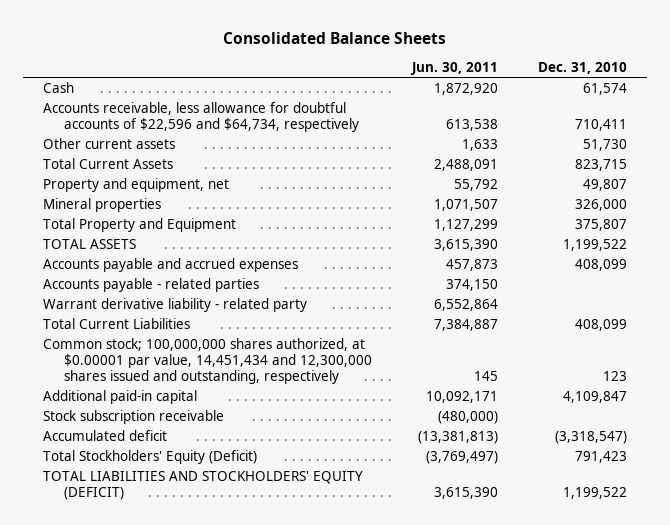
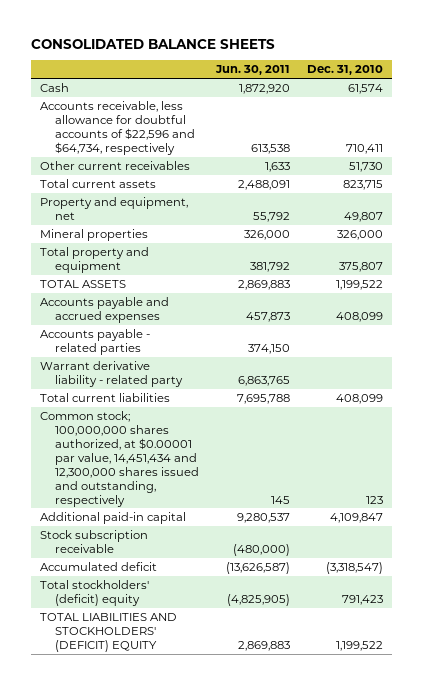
- Consolidated Balance Sheets
+ CONSOLIDATED BALANCE SHEETS
- Other current assets | 1,633 | 51,730
- Total Current Assets | 2,488,091 | 823,715
+ Other current receivables | 1,633 | 51,730
+ Total current assets | 2,488,091 | 823,715
- Mineral properties | 1,071,507 | 326,000
- Total Property and Equipment | 1,127,299 | 375,807
- TOTAL ASSETS | 3,615,390 | 1,199,522
+ Mineral properties | 326,000 | 326,000
+ Total property and equipment | 381,792 | 375,807
+ TOTAL ASSETS | 2,869,883 | 1,199,522
- Warrant derivative liability - related party | 6,552,864 |
- Total Current Liabilities | 7,384,887 | 408,099
+ Warrant derivative liability - related party | 6,863,765 |
+ Total current liabilities | 7,695,788 | 408,099
- Additional paid-in capital | 10,092,171 | 4,109,847
+ Additional paid-in capital | 9,280,537 | 4,109,847
- Accumulated deficit | (13,381,813) | (3,318,547)
- Total Stockholders' Equity (Deficit) | (3,769,497) | 791,423
- TOTAL LIABILITIES AND STOCKHOLDERS' EQUITY (DEFICIT) | 3,615,390 | 1,199,522
+ Accumulated deficit | (13,626,587) | (3,318,547)
+ Total stockholders' (deficit) equity | (4,825,905) | 791,423
+ TOTAL LIABILITIES AND STOCKHOLDERS' (DEFICIT) EQUITY | 2,869,883 | 1,199,522

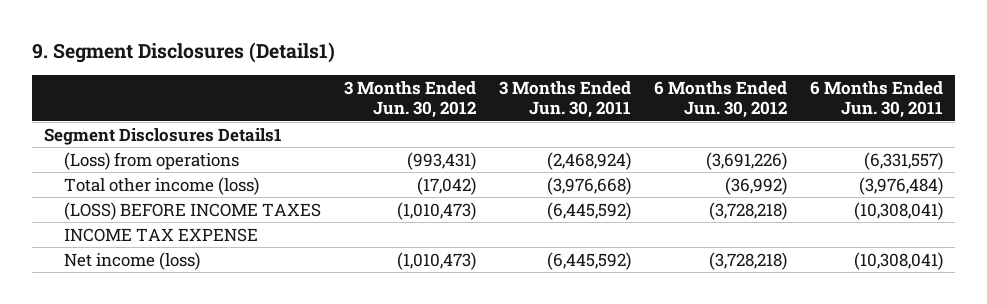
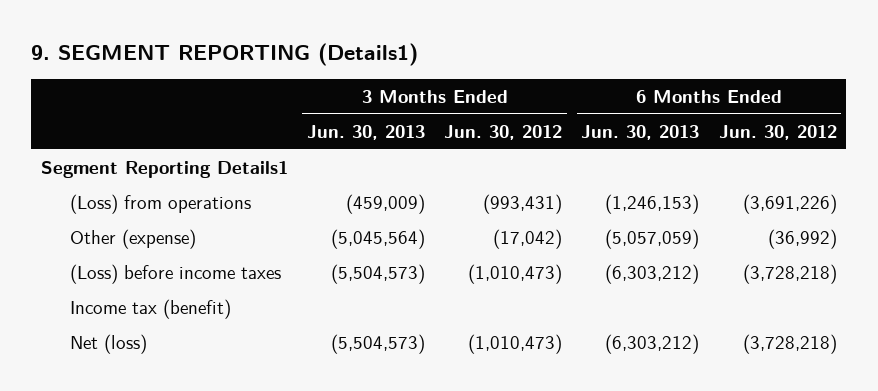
- 9. Segment Disclosures (Details1)
+ 9. SEGMENT REPORTING (Details1)
- | 3 Months Ended Jun. 30, 2012 | 3 Months Ended Jun. 30, 2011 | 6 Months Ended Jun. 30, 2012 | 6 Months Ended Jun. 30, 2011
+ | 3 Months Ended Jun. 30, 2013 | 3 Months Ended Jun. 30, 2012 | 6 Months Ended Jun. 30, 2013 | 6 Months Ended Jun. 30, 2012
- Segment Disclosures Details1
+ Segment Reporting Details1
- Total other income (loss) | (17,042) | (3,976,668) | (36,992) | (3,976,484)
- (LOSS) BEFORE INCOME TAXES | (1,010,473) | (6,445,592) | (3,728,218) | (10,308,041)
- INCOME TAX EXPENSE
- Net income (loss) | (1,010,473) | (6,445,592) | (3,728,218) | (10,308,041)
+ Other (expense) | (5,045,564) | (17,042) | (5,057,059) | (36,992)
+ (Loss) before income taxes | (5,504,573) | (1,010,473) | (6,303,212) | (3,728,218)
+ Income tax (benefit)
+ Net (loss) | (5,504,573) | (1,010,473) | (6,303,212) | (3,728,218)

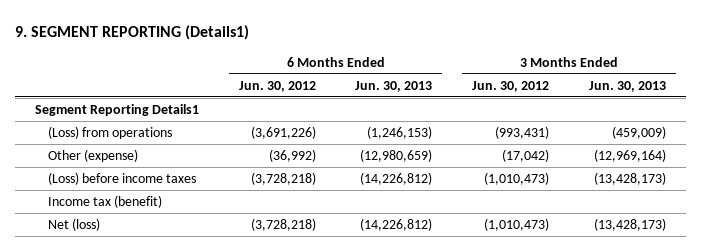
- | 3 Months Ended Jun. 30, 2013 | 3 Months Ended Jun. 30, 2012 | 6 Months Ended Jun. 30, 2013 | 6 Months Ended Jun. 30, 2012
+ | 6 Months Ended Jun. 30, 2012 | 6 Months Ended Jun. 30, 2013 | 3 Months Ended Jun. 30, 2012 | 3 Months Ended Jun. 30, 2013
- Other (expense) | (5,045,564) | (17,042) | (5,057,059) | (36,992)
- (Loss) before income taxes | (5,504,573) | (1,010,473) | (6,303,212) | (3,728,218)
+ Other (expense) | (36,992) | (12,980,659) | (17,042) | (12,969,164)
+ (Loss) before income taxes | (3,728,218) | (14,226,812) | (1,010,473) | (13,428,173)
- Net (loss) | (5,504,573) | (1,010,473) | (6,303,212) | (3,728,218)
+ Net (loss) | (3,728,218) | (14,226,812) | (1,010,473) | (13,428,173)

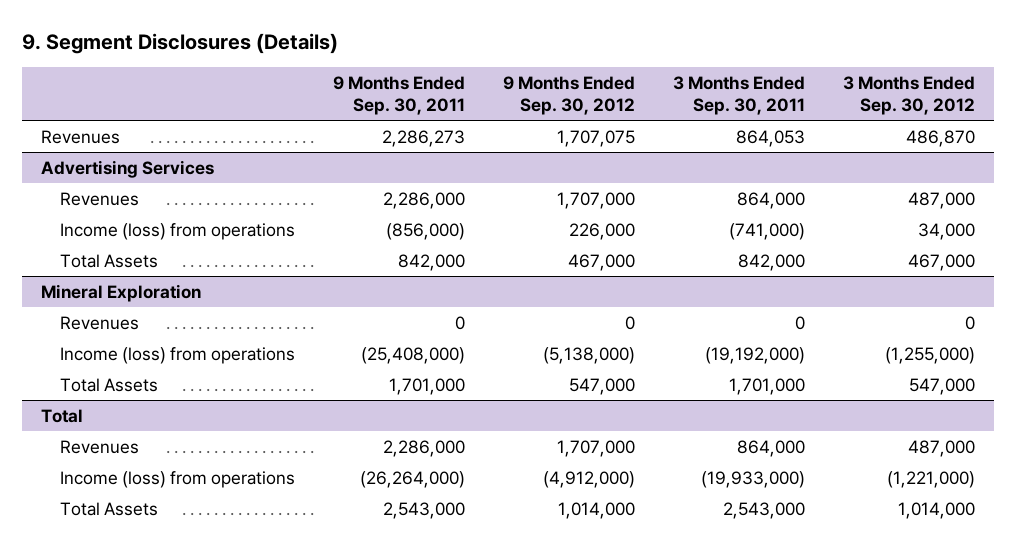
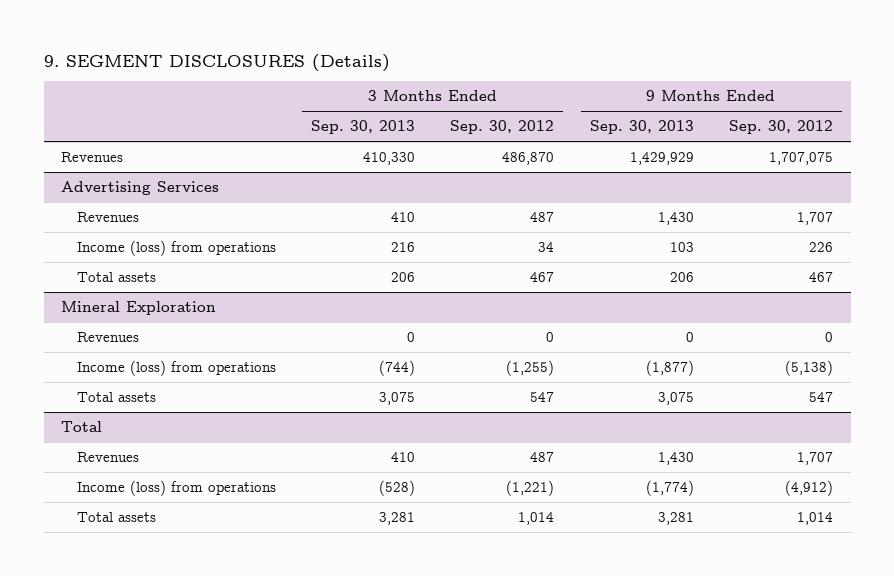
- 9. Segment Disclosures (Details)
+ 9. SEGMENT DISCLOSURES (Details)
- | 9 Months Ended Sep. 30, 2011 | 9 Months Ended Sep. 30, 2012 | 3 Months Ended Sep. 30, 2011 | 3 Months Ended Sep. 30, 2012
+ | 3 Months Ended Sep. 30, 2013 | 3 Months Ended Sep. 30, 2012 | 9 Months Ended Sep. 30, 2013 | 9 Months Ended Sep. 30, 2012
@ Advertising Services
- Revenues | 2,286,000 | 1,707,000 | 864,000 | 487,000
- Income (loss) from operations | (856,000) | 226,000 | (741,000) | 34,000
- Total Assets | 842,000 | 467,000 | 842,000 | 467,000
+ Revenues | 410 | 487 | 1,430 | 1,707
+ Income (loss) from operations | 216 | 34 | 103 | 226
+ Total assets | 206 | 467 | 206 | 467
@ Mineral Exploration
- Income (loss) from operations | (25,408,000) | (5,138,000) | (19,192,000) | (1,255,000)
- Total Assets | 1,701,000 | 547,000 | 1,701,000 | 547,000
+ Income (loss) from operations | (744) | (1,255) | (1,877) | (5,138)
+ Total assets | 3,075 | 547 | 3,075 | 547
@ Total
- Revenues | 2,286,000 | 1,707,000 | 864,000 | 487,000
- Income (loss) from operations | (26,264,000) | (4,912,000) | (19,933,000) | (1,221,000)
- Total Assets | 2,543,000 | 1,014,000 | 2,543,000 | 1,014,000
+ Revenues | 410 | 487 | 1,430 | 1,707
+ Income (loss) from operations | (528) | (1,221) | (1,774) | (4,912)
+ Total assets | 3,281 | 1,014 | 3,281 | 1,014

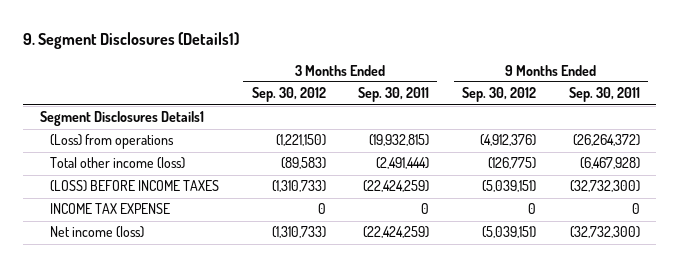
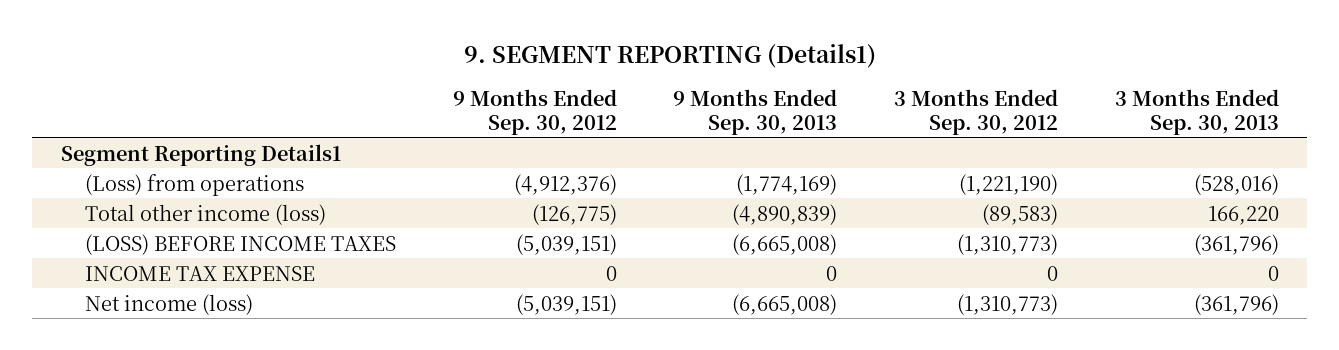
- 9. Segment Disclosures (Details1)
+ 9. SEGMENT REPORTING (Details1)
- | 3 Months Ended Sep. 30, 2012 | 3 Months Ended Sep. 30, 2011 | 9 Months Ended Sep. 30, 2012 | 9 Months Ended Sep. 30, 2011
+ | 9 Months Ended Sep. 30, 2012 | 9 Months Ended Sep. 30, 2013 | 3 Months Ended Sep. 30, 2012 | 3 Months Ended Sep. 30, 2013
- Segment Disclosures Details1
- (Loss) from operations | (1,221,150) | (19,932,815) | (4,912,376) | (26,264,372)
+ Segment Reporting Details1
+ (Loss) from operations | (4,912,376) | (1,774,169) | (1,221,190) | (528,016)
- (LOSS) BEFORE INCOME TAXES | (1,310,733) | (22,424,259) | (5,039,151) | (32,732,300)
+ (LOSS) BEFORE INCOME TAXES | (5,039,151) | (6,665,008) | (1,310,773) | (361,796)
- Net income (loss) | (1,310,733) | (22,424,259) | (5,039,151) | (32,732,300)
+ Net income (loss) | (5,039,151) | (6,665,008) | (1,310,773) | (361,796)

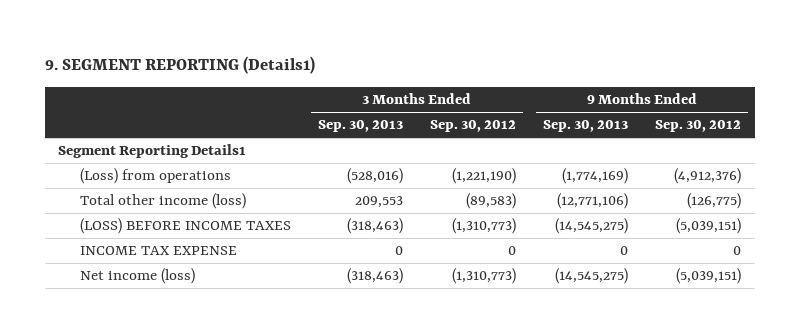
- | 9 Months Ended Sep. 30, 2012 | 9 Months Ended Sep. 30, 2013 | 3 Months Ended Sep. 30, 2012 | 3 Months Ended Sep. 30, 2013
+ | 3 Months Ended Sep. 30, 2013 | 3 Months Ended Sep. 30, 2012 | 9 Months Ended Sep. 30, 2013 | 9 Months Ended Sep. 30, 2012
- Total other income (loss) | (126,775) | (4,890,839) | (89,583) | 166,220
- (LOSS) BEFORE INCOME TAXES | (5,039,151) | (6,665,008) | (1,310,773) | (361,796)
+ Total other income (loss) | 209,553 | (89,583) | (12,771,106) | (126,775)
+ (LOSS) BEFORE INCOME TAXES | (318,463) | (1,310,773) | (14,545,275) | (5,039,151)
- Net income (loss) | (5,039,151) | (6,665,008) | (1,310,773) | (361,796)
+ Net income (loss) | (318,463) | (1,310,773) | (14,545,275) | (5,039,151)

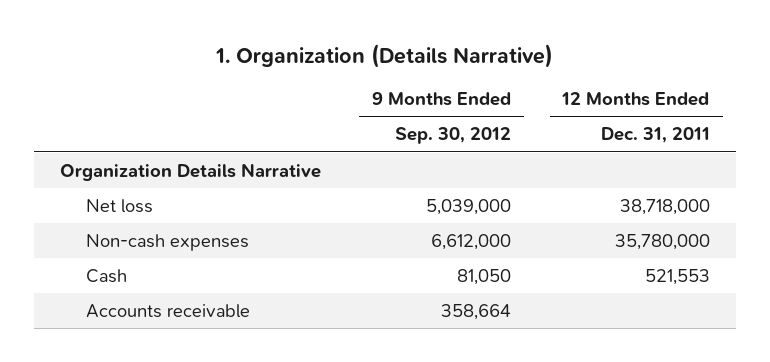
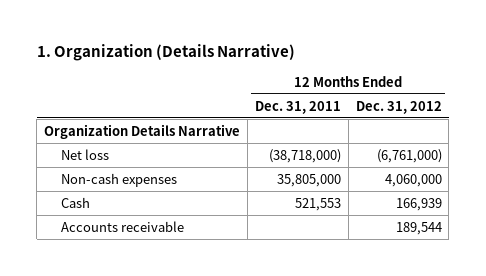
- | 9 Months Ended Sep. 30, 2012 | 12 Months Ended Dec. 31, 2011
+ | 12 Months Ended Dec. 31, 2011 | 12 Months Ended Dec. 31, 2012
- Net loss | 5,039,000 | 38,718,000
- Non-cash expenses | 6,612,000 | 35,780,000
+ Net loss | (38,718,000) | (6,761,000)
+ Non-cash expenses | 35,805,000 | 4,060,000

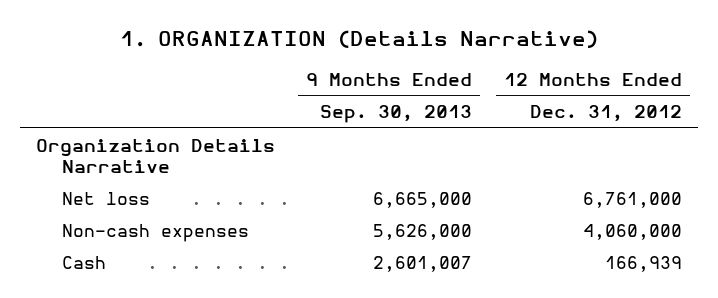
- 1. Organization (Details Narrative)
+ 1. ORGANIZATION (Details Narrative)
- | 12 Months Ended Dec. 31, 2011 | 12 Months Ended Dec. 31, 2012
+ | 9 Months Ended Sep. 30, 2013 | 12 Months Ended Dec. 31, 2012
- Net loss | (38,718,000) | (6,761,000)
+ Net loss | 6,665,000 | 6,761,000
- Accounts receivable | | 189,544

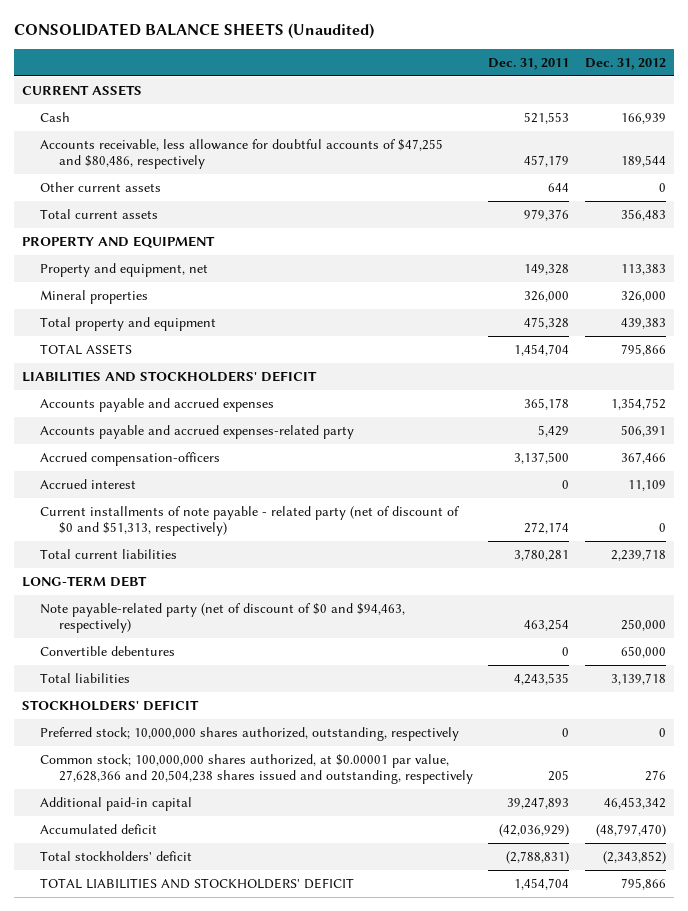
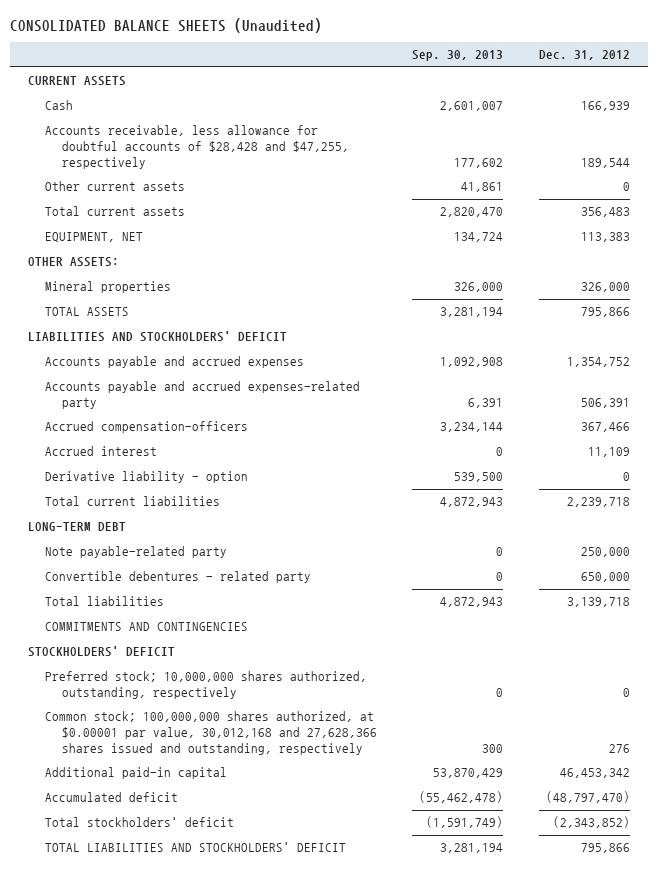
- | Dec. 31, 2011 | Dec. 31, 2012
+ | Sep. 30, 2013 | Dec. 31, 2012
- Accounts receivable, less allowance for doubtful accounts of $47,255 and $80,486, respectively | 457,179 | 189,544
+ Accounts receivable, less allowance for doubtful accounts of $28,428 and $47,255, respectively | 177,602 | 189,544
- PROPERTY AND EQUIPMENT
- Property and equipment, net | 149,328 | 113,383
+ EQUIPMENT, NET | 134,724 | 113,383
+ OTHER ASSETS:
- Total property and equipment | 475,328 | 439,383
- Current installments of note payable - related party (net of discount of $0 and $51,313, respectively) | 272,174 | 0
+ Derivative liability - option | 539,500 | 0
- Note payable-related party (net of discount of $0 and $94,463, respectively) | 463,254 | 250,000
- Convertible debentures | 0 | 650,000
+ Note payable-related party | 0 | 250,000
+ Convertible debentures - related party | 0 | 650,000
+ COMMITMENTS AND CONTINGENCIES
- Common stock; 100,000,000 shares authorized, at $0.00001 par value, 27,628,366 and 20,504,238 shares issued and outstanding, respectively | 205 | 276
+ Common stock; 100,000,000 shares authorized, at $0.00001 par value, 30,012,168 and 27,628,366 shares issued and outstanding, respectively | 300 | 276

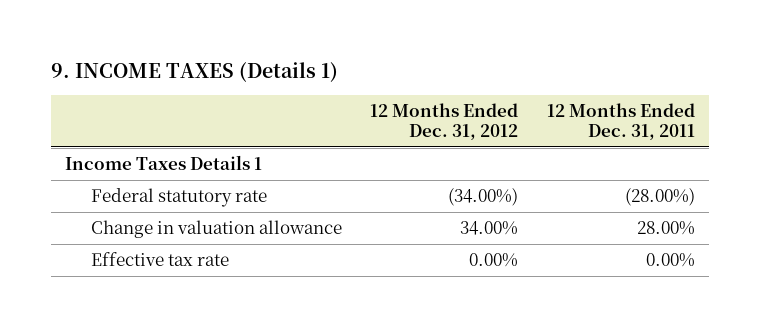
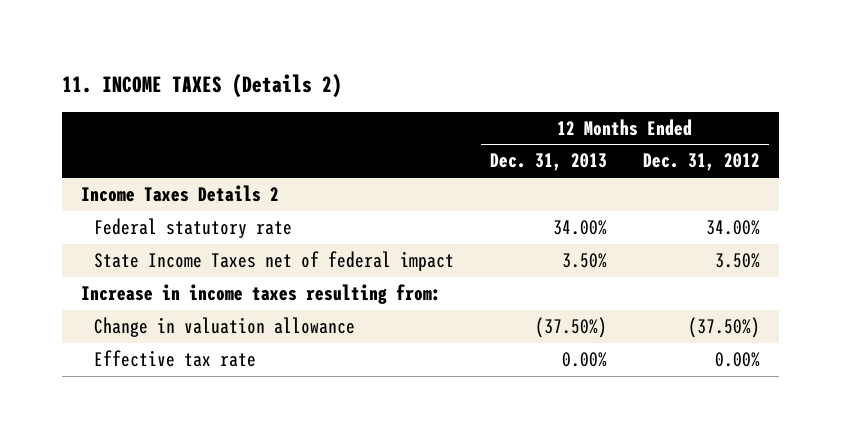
- 9. INCOME TAXES (Details 1)
+ 11. INCOME TAXES (Details 2)
- | 12 Months Ended Dec. 31, 2012 | 12 Months Ended Dec. 31, 2011
+ | 12 Months Ended Dec. 31, 2013 | 12 Months Ended Dec. 31, 2012
- Income Taxes Details 1
- Federal statutory rate | (34.00%) | (28.00%)
- Change in valuation allowance | 34.00% | 28.00%
+ Income Taxes Details 2
+ Federal statutory rate | 34.00% | 34.00%
+ State Income Taxes net of federal impact | 3.50% | 3.50%
+ Increase in income taxes resulting from:
+ Change in valuation allowance | (37.50%) | (37.50%)

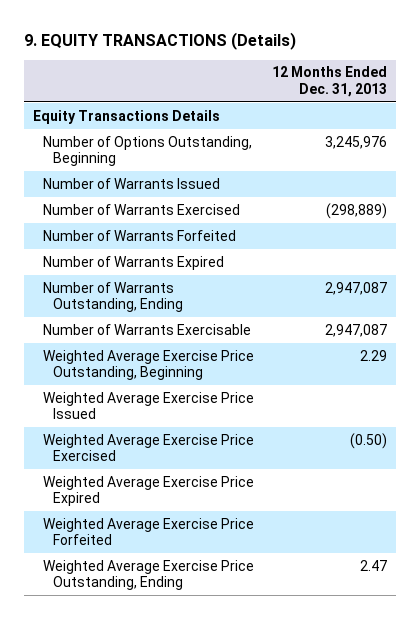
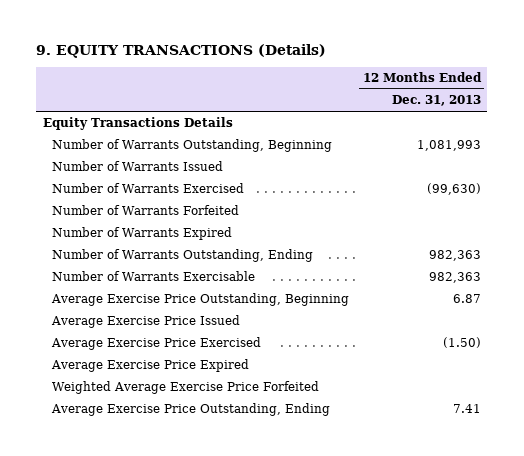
- Number of Options Outstanding, Beginning | 3,245,976
+ Number of Warrants Outstanding, Beginning | 1,081,993
- Number of Warrants Exercised | (298,889)
+ Number of Warrants Exercised | (99,630)
- Number of Warrants Outstanding, Ending | 2,947,087
- Number of Warrants Exercisable | 2,947,087
- Weighted Average Exercise Price Outstanding, Beginning | 2.29
- Weighted Average Exercise Price Issued
- Weighted Average Exercise Price Exercised | (0.50)
- Weighted Average Exercise Price Expired
+ Number of Warrants Outstanding, Ending | 982,363
+ Number of Warrants Exercisable | 982,363
+ Average Exercise Price Outstanding, Beginning | 6.87
+ Average Exercise Price Issued
+ Average Exercise Price Exercised | (1.50)
+ Average Exercise Price Expired
- Weighted Average Exercise Price Outstanding, Ending | 2.47
+ Average Exercise Price Outstanding, Ending | 7.41

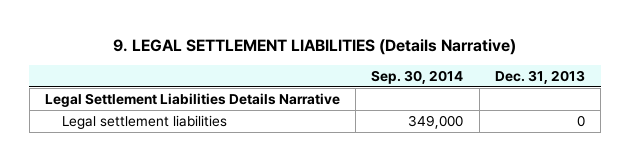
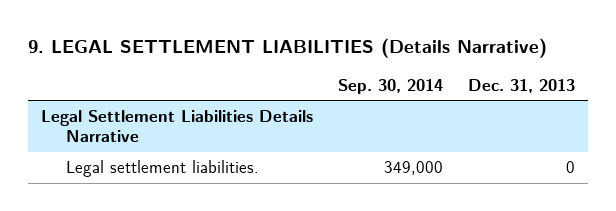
- Legal settlement liabilities | 349,000 | 0
+ Legal settlement liabilities. | 349,000 | 0

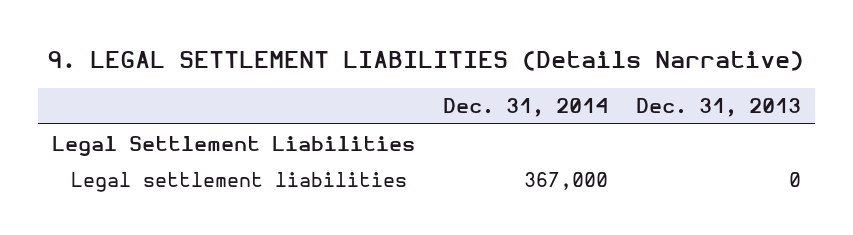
- | Sep. 30, 2014 | Dec. 31, 2013
+ | Dec. 31, 2014 | Dec. 31, 2013
- Legal Settlement Liabilities Details Narrative
- Legal settlement liabilities. | 349,000 | 0
+ Legal Settlement Liabilities
+ Legal settlement liabilities | 367,000 | 0

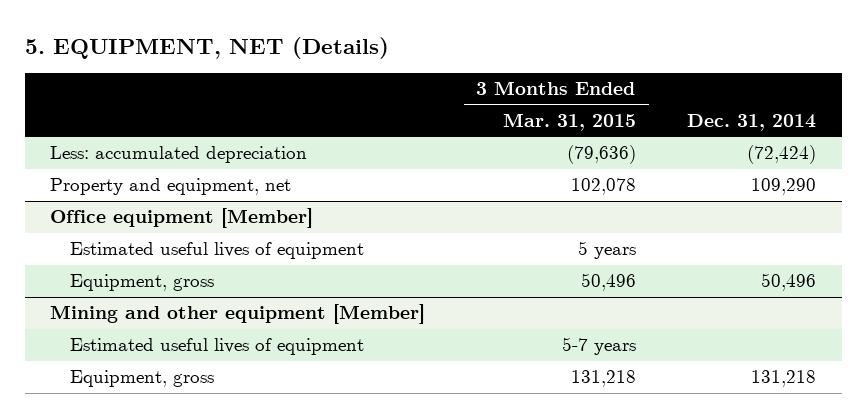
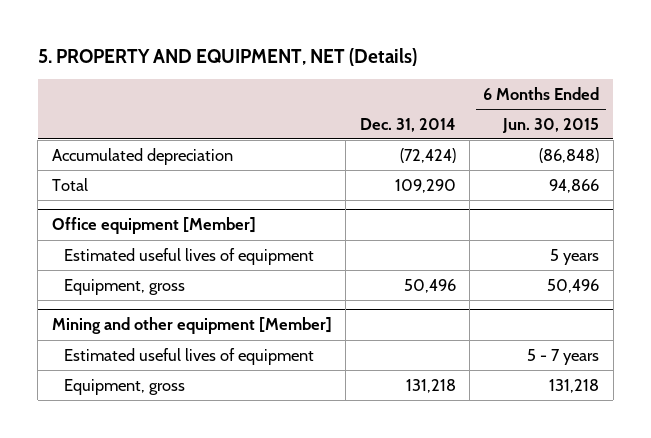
- 5. EQUIPMENT, NET (Details)
+ 5. PROPERTY AND EQUIPMENT, NET (Details)
- | 3 Months Ended Mar. 31, 2015 | Dec. 31, 2014
+ | Dec. 31, 2014 | 6 Months Ended Jun. 30, 2015
- Less: accumulated depreciation | (79,636) | (72,424)
- Property and equipment, net | 102,078 | 109,290
+ Accumulated depreciation | (72,424) | (86,848)
+ Total | 109,290 | 94,866

